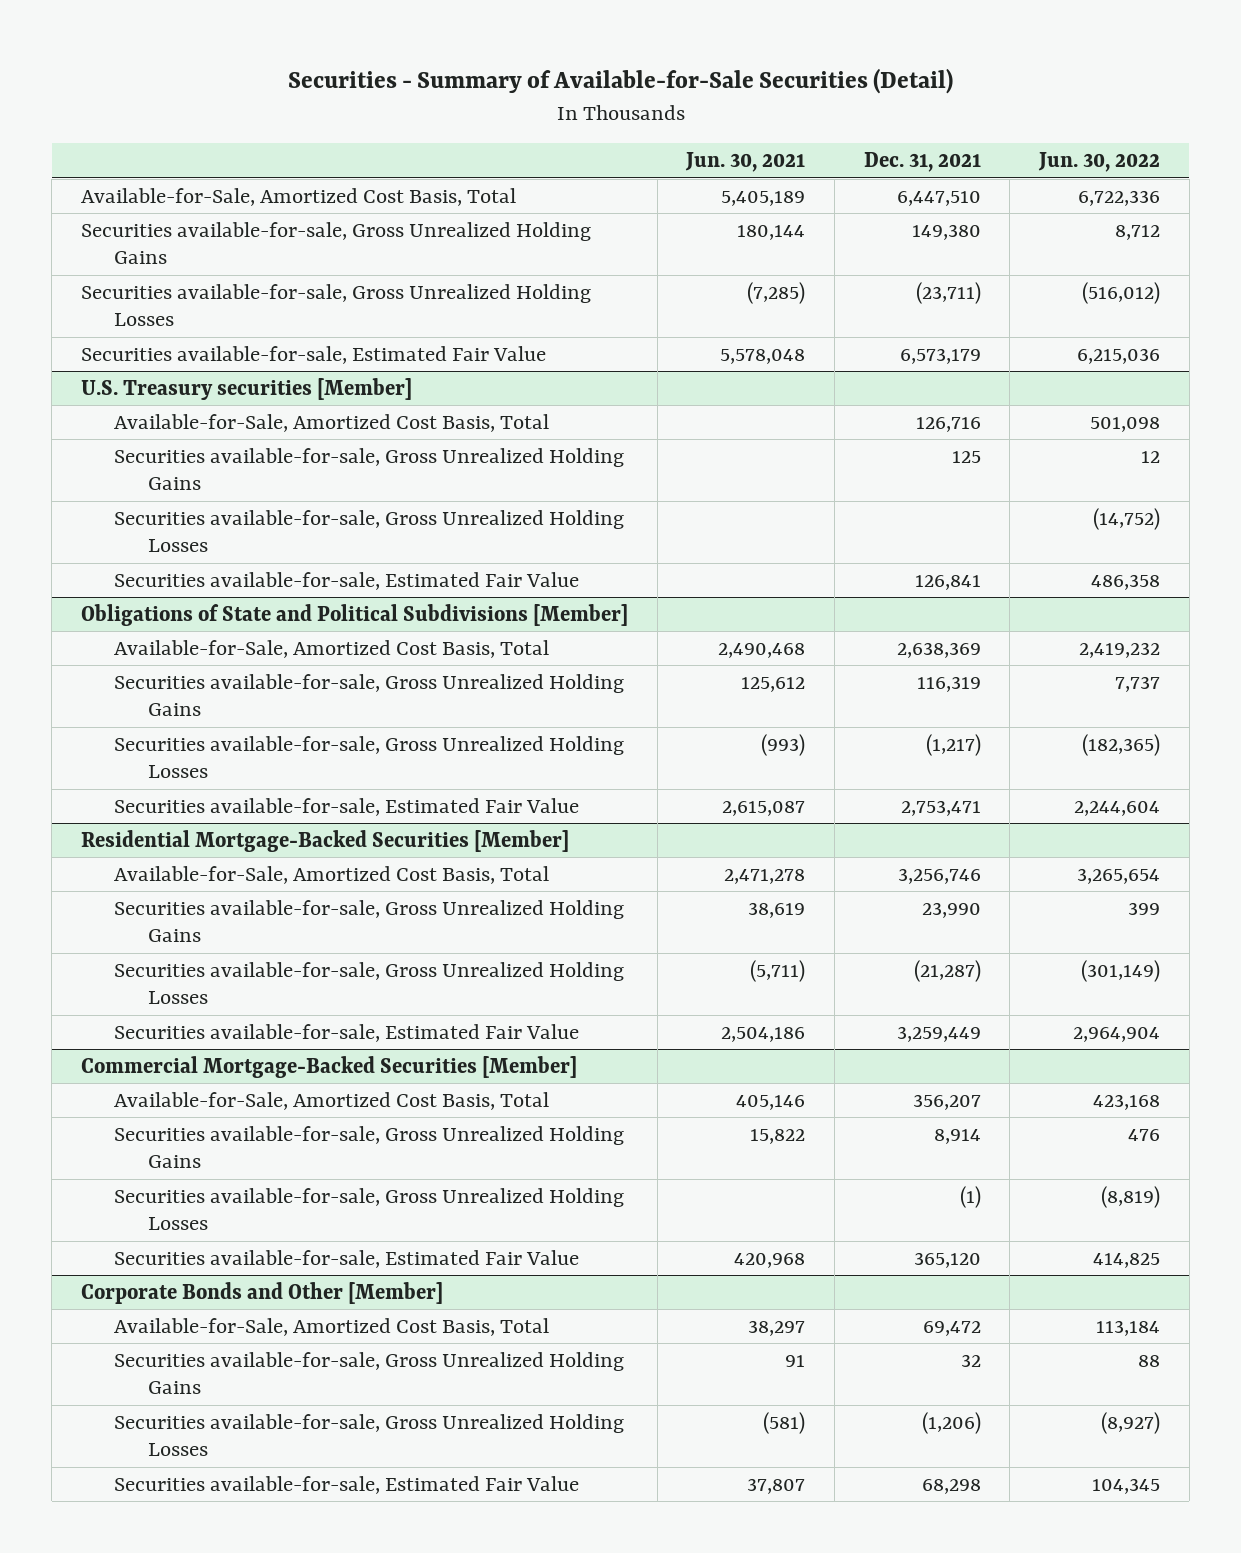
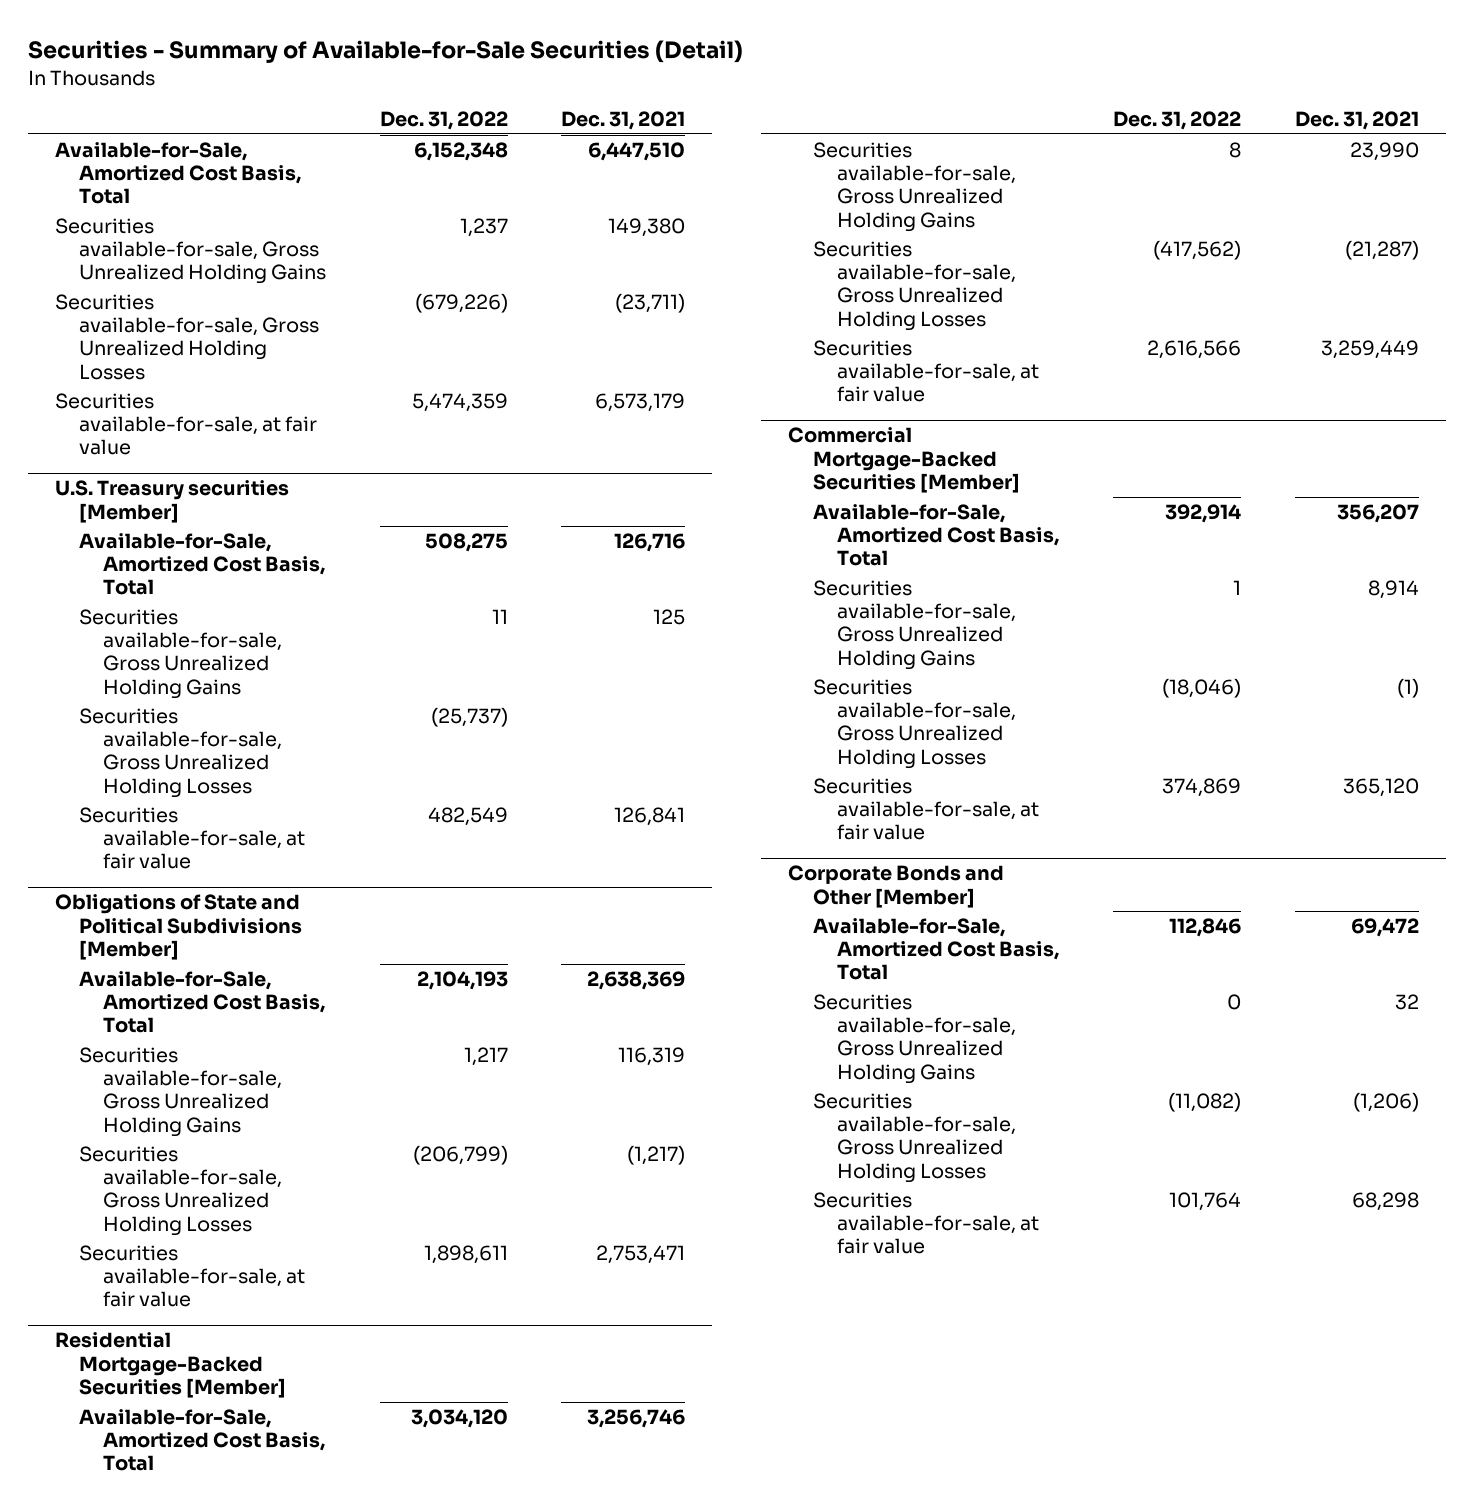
- | Jun. 30, 2021 | Dec. 31, 2021 | Jun. 30, 2022
+ | Dec. 31, 2022 | Dec. 31, 2021
- Securities available-for-sale, Estimated Fair Value | 5,578,048 | 6,573,179 | 6,215,036
+ Securities available-for-sale, at fair value | 5,474,359 | 6,573,179
@ U.S. Treasury securities [Member]
- Securities available-for-sale, Estimated Fair Value | | 126,841 | 486,358
+ Securities available-for-sale, at fair value | 482,549 | 126,841
@ Obligations of State and Political Subdivisions [Member]
- Securities available-for-sale, Estimated Fair Value | 2,615,087 | 2,753,471 | 2,244,604
+ Securities available-for-sale, at fair value | 1,898,611 | 2,753,471
@ Residential Mortgage-Backed Securities [Member]
- Securities available-for-sale, Estimated Fair Value | 2,504,186 | 3,259,449 | 2,964,904
+ Securities available-for-sale, at fair value | 2,616,566 | 3,259,449
@ Commercial Mortgage-Backed Securities [Member]
- Securities available-for-sale, Estimated Fair Value | 420,968 | 365,120 | 414,825
+ Securities available-for-sale, at fair value | 374,869 | 365,120
@ Corporate Bonds and Other [Member]
- Securities available-for-sale, Estimated Fair Value | 37,807 | 68,298 | 104,345
+ Securities available-for-sale, at fair value | 101,764 | 68,298

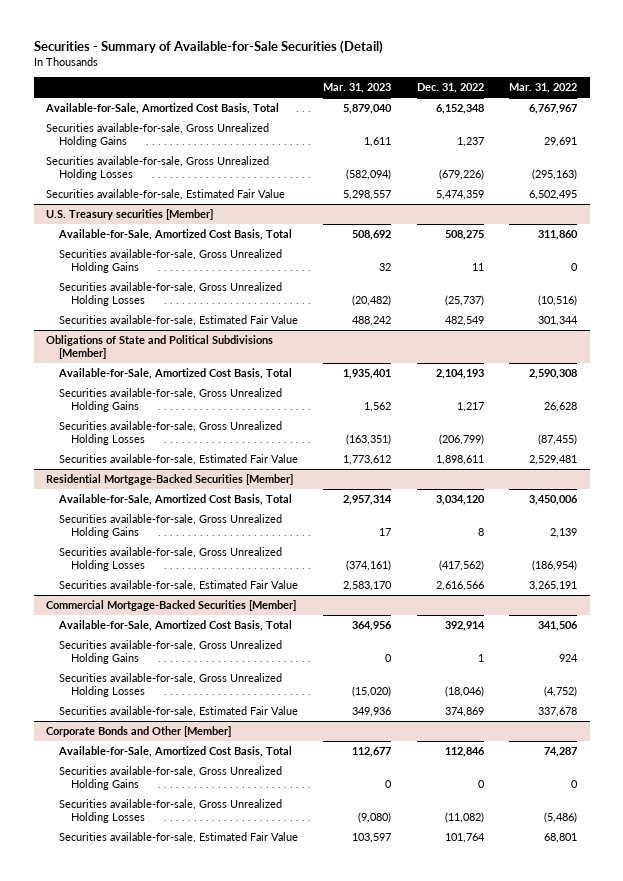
- | Dec. 31, 2022 | Dec. 31, 2021
+ | Mar. 31, 2023 | Dec. 31, 2022 | Mar. 31, 2022
- Securities available-for-sale, at fair value | 5,474,359 | 6,573,179
+ Securities available-for-sale, Estimated Fair Value | 5,298,557 | 5,474,359 | 6,502,495
@ U.S. Treasury securities [Member]
- Securities available-for-sale, at fair value | 482,549 | 126,841
+ Securities available-for-sale, Estimated Fair Value | 488,242 | 482,549 | 301,344
@ Obligations of State and Political Subdivisions [Member]
- Securities available-for-sale, at fair value | 1,898,611 | 2,753,471
+ Securities available-for-sale, Estimated Fair Value | 1,773,612 | 1,898,611 | 2,529,481
@ Residential Mortgage-Backed Securities [Member]
- Securities available-for-sale, at fair value | 2,616,566 | 3,259,449
+ Securities available-for-sale, Estimated Fair Value | 2,583,170 | 2,616,566 | 3,265,191
@ Commercial Mortgage-Backed Securities [Member]
- Securities available-for-sale, at fair value | 374,869 | 365,120
+ Securities available-for-sale, Estimated Fair Value | 349,936 | 374,869 | 337,678
@ Corporate Bonds and Other [Member]
- Securities available-for-sale, at fair value | 101,764 | 68,298
+ Securities available-for-sale, Estimated Fair Value | 103,597 | 101,764 | 68,801

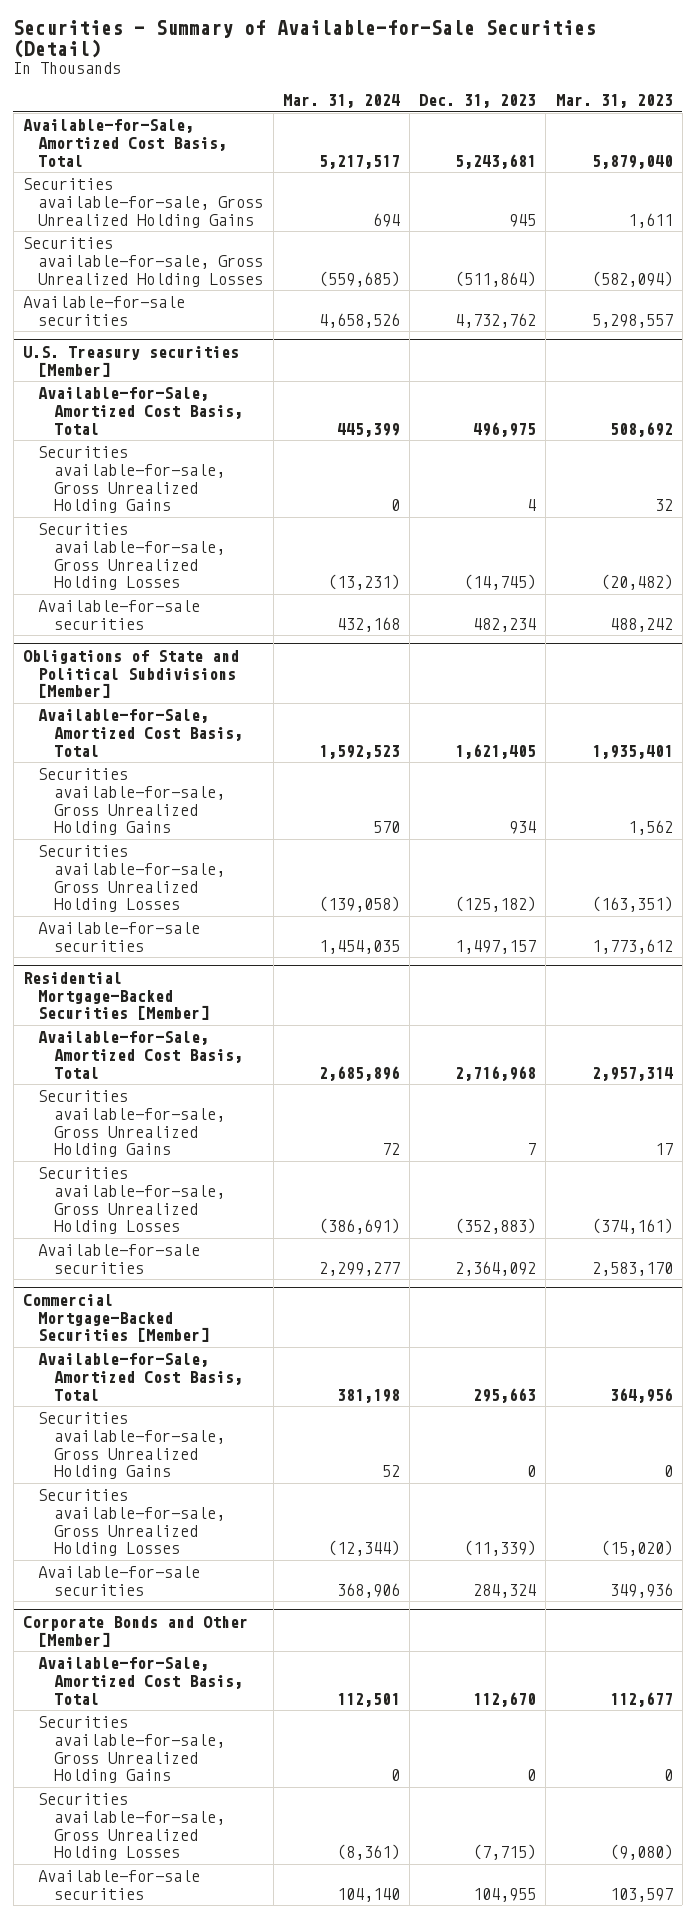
- | Mar. 31, 2023 | Dec. 31, 2022 | Mar. 31, 2022
+ | Mar. 31, 2024 | Dec. 31, 2023 | Mar. 31, 2023
- Securities available-for-sale, Estimated Fair Value | 5,298,557 | 5,474,359 | 6,502,495
+ Available-for-sale securities | 4,658,526 | 4,732,762 | 5,298,557
@ U.S. Treasury securities [Member]
- Securities available-for-sale, Estimated Fair Value | 488,242 | 482,549 | 301,344
+ Available-for-sale securities | 432,168 | 482,234 | 488,242
@ Obligations of State and Political Subdivisions [Member]
- Securities available-for-sale, Estimated Fair Value | 1,773,612 | 1,898,611 | 2,529,481
+ Available-for-sale securities | 1,454,035 | 1,497,157 | 1,773,612
@ Residential Mortgage-Backed Securities [Member]
- Securities available-for-sale, Estimated Fair Value | 2,583,170 | 2,616,566 | 3,265,191
+ Available-for-sale securities | 2,299,277 | 2,364,092 | 2,583,170
@ Commercial Mortgage-Backed Securities [Member]
- Securities available-for-sale, Estimated Fair Value | 349,936 | 374,869 | 337,678
+ Available-for-sale securities | 368,906 | 284,324 | 349,936
@ Corporate Bonds and Other [Member]
- Securities available-for-sale, Estimated Fair Value | 103,597 | 101,764 | 68,801
+ Available-for-sale securities | 104,140 | 104,955 | 103,597

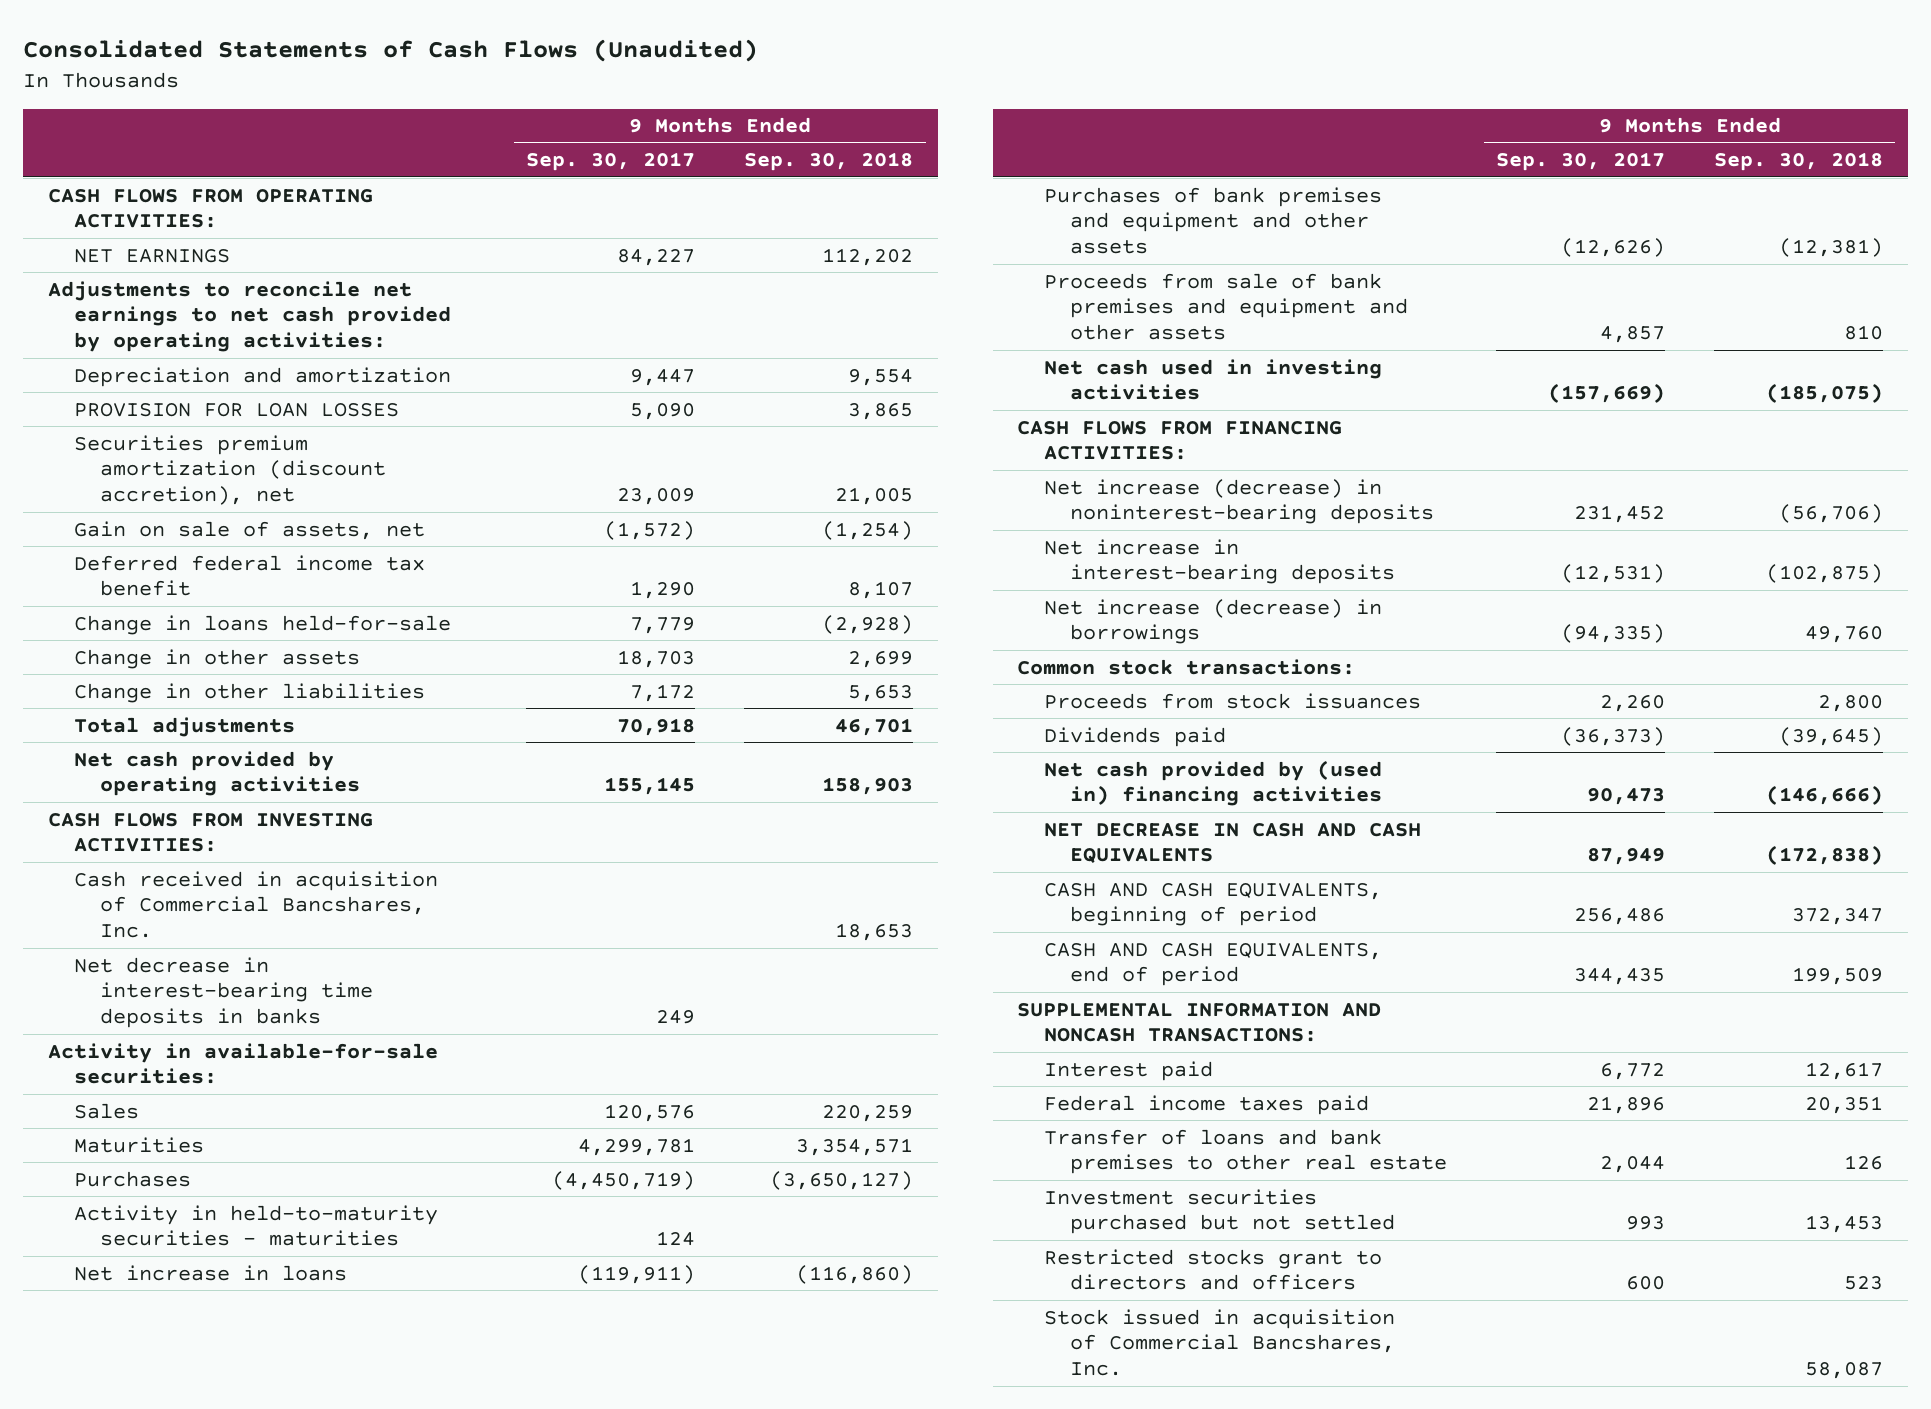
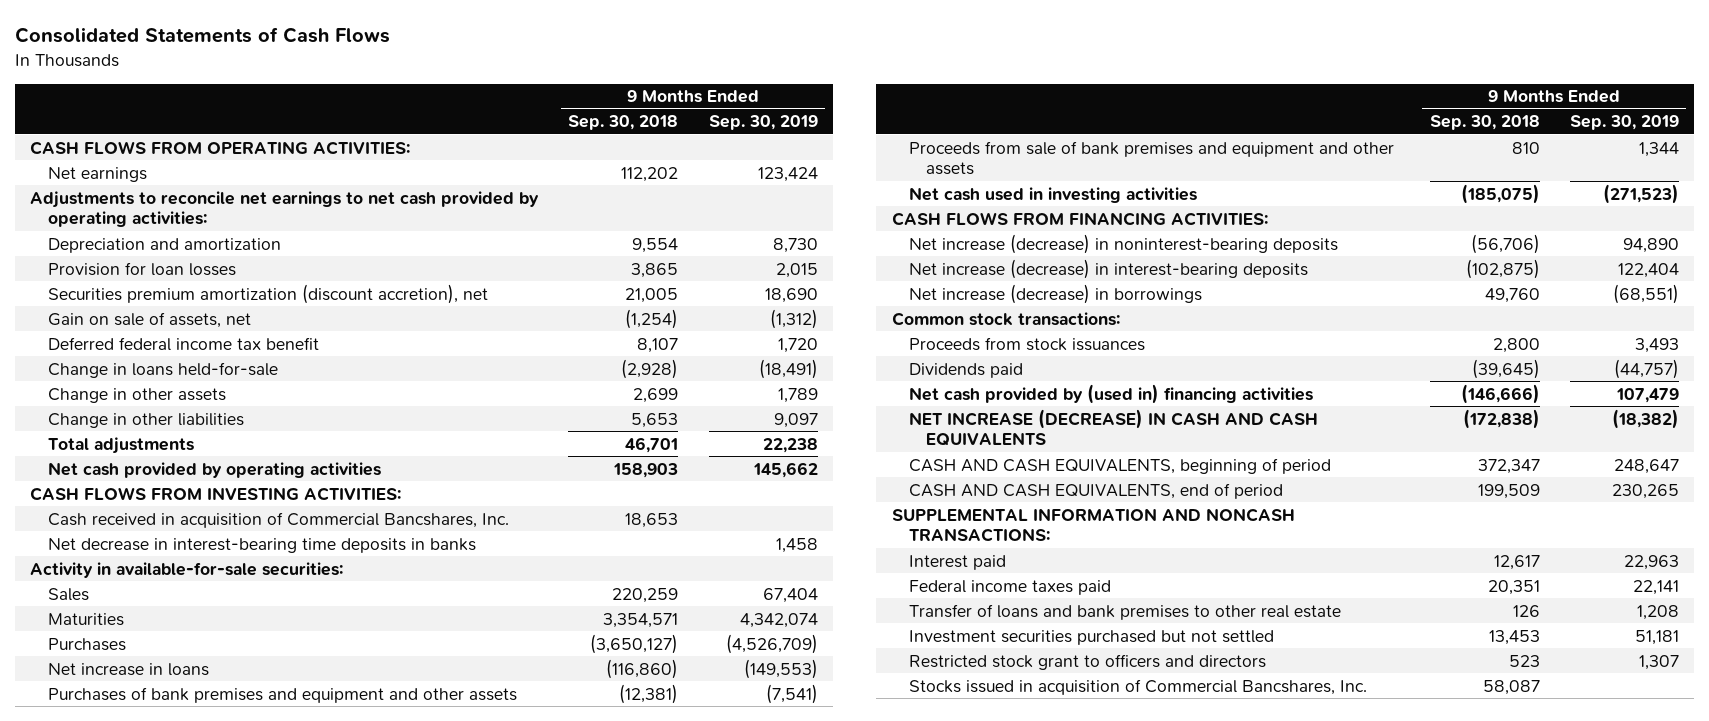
- Consolidated Statements of Cash Flows (Unaudited)
+ Consolidated Statements of Cash Flows
- | 9 Months Ended Sep. 30, 2017 | 9 Months Ended Sep. 30, 2018
+ | 9 Months Ended Sep. 30, 2018 | 9 Months Ended Sep. 30, 2019
- NET EARNINGS | 84,227 | 112,202
+ Net earnings | 112,202 | 123,424
- PROVISION FOR LOAN LOSSES | 5,090 | 3,865
+ Provision for loan losses | 3,865 | 2,015
- Activity in held-to-maturity securities - maturities | 124 |
- Net increase in interest-bearing deposits | (12,531) | (102,875)
+ Net increase (decrease) in interest-bearing deposits | (102,875) | 122,404
- NET DECREASE IN CASH AND CASH EQUIVALENTS | 87,949 | (172,838)
+ NET INCREASE (DECREASE) IN CASH AND CASH EQUIVALENTS | (172,838) | (18,382)
- Restricted stocks grant to directors and officers | 600 | 523
- Stock issued in acquisition of Commercial Bancshares, Inc. | | 58,087
+ Restricted stock grant to officers and directors | 523 | 1,307
+ Stocks issued in acquisition of Commercial Bancshares, Inc. | 58,087 |

